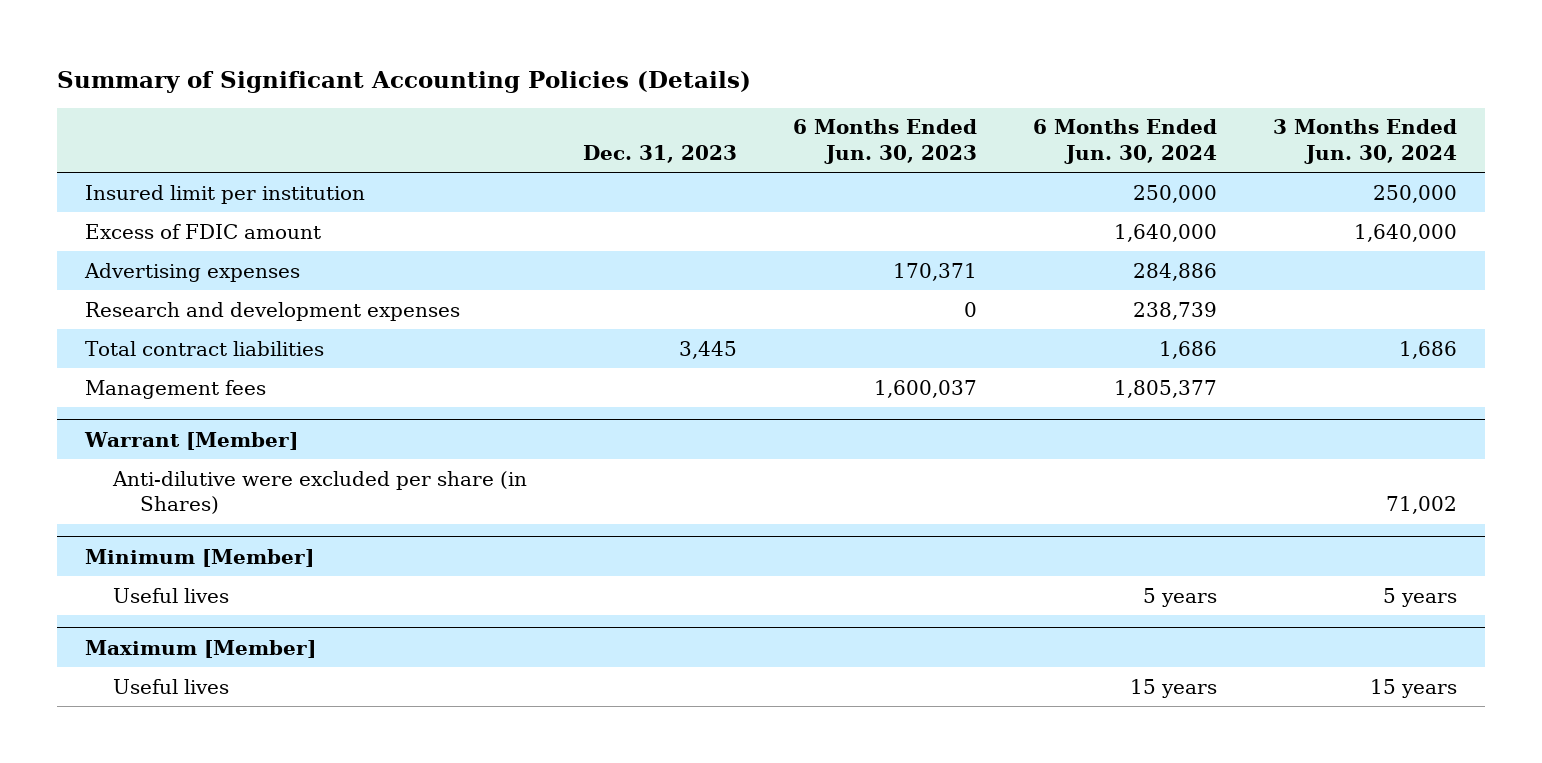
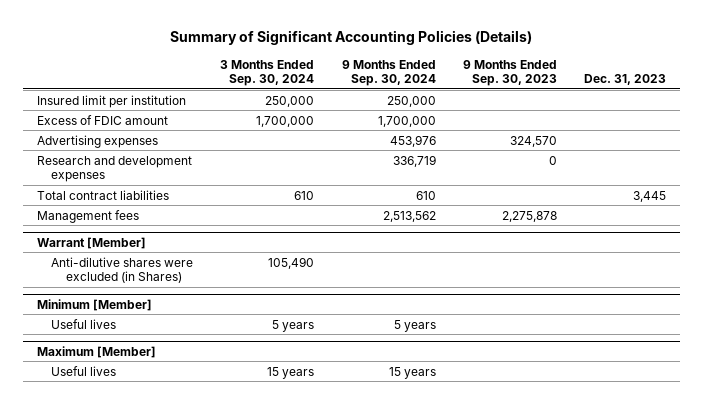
- | Dec. 31, 2023 | 6 Months Ended Jun. 30, 2023 | 6 Months Ended Jun. 30, 2024 | 3 Months Ended Jun. 30, 2024
+ | 3 Months Ended Sep. 30, 2024 | 9 Months Ended Sep. 30, 2024 | 9 Months Ended Sep. 30, 2023 | Dec. 31, 2023
@ Warrant [Member]
- Anti-dilutive were excluded per share (in Shares) | | | | 71,002
+ Anti-dilutive shares were excluded (in Shares) | 105,490 | | |

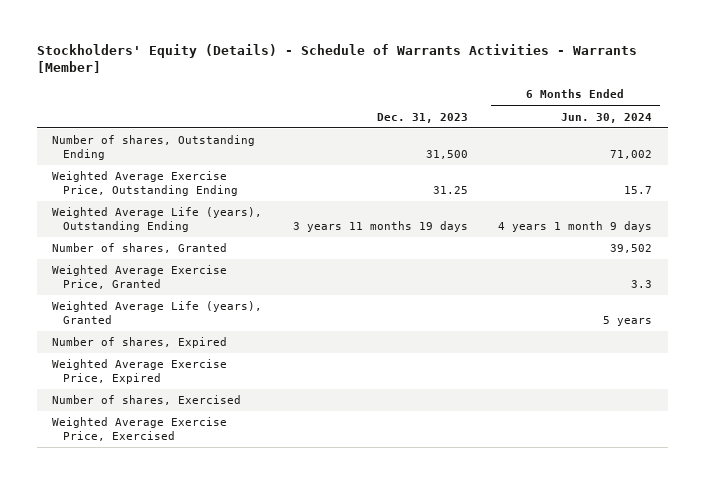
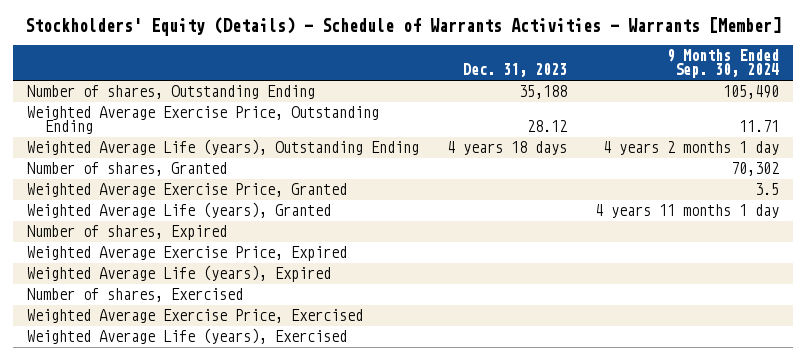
- | Dec. 31, 2023 | 6 Months Ended Jun. 30, 2024
+ | Dec. 31, 2023 | 9 Months Ended Sep. 30, 2024
- Number of shares, Outstanding Ending | 31,500 | 71,002
- Weighted Average Exercise Price, Outstanding Ending | 31.25 | 15.7
- Weighted Average Life (years), Outstanding Ending | 3 years 11 months 19 days | 4 years 1 month 9 days
+ Number of shares, Outstanding Ending | 35,188 | 105,490
+ Weighted Average Exercise Price, Outstanding Ending | 28.12 | 11.71
+ Weighted Average Life (years), Outstanding Ending | 4 years 18 days | 4 years 2 months 1 day
+ Weighted Average Life (years), Expired
+ Weighted Average Life (years), Exercised

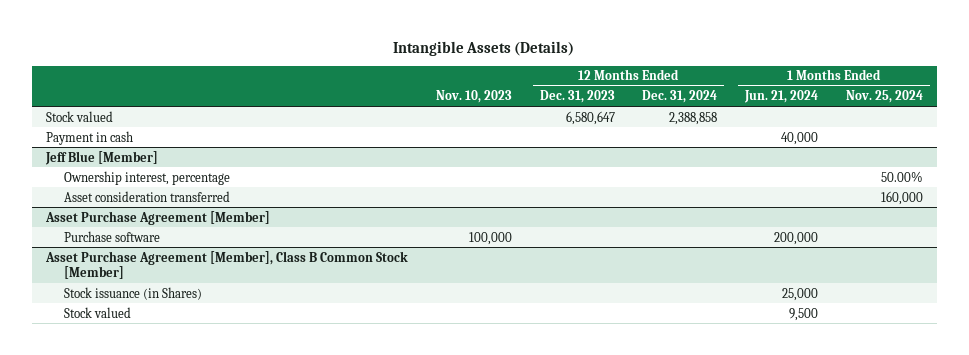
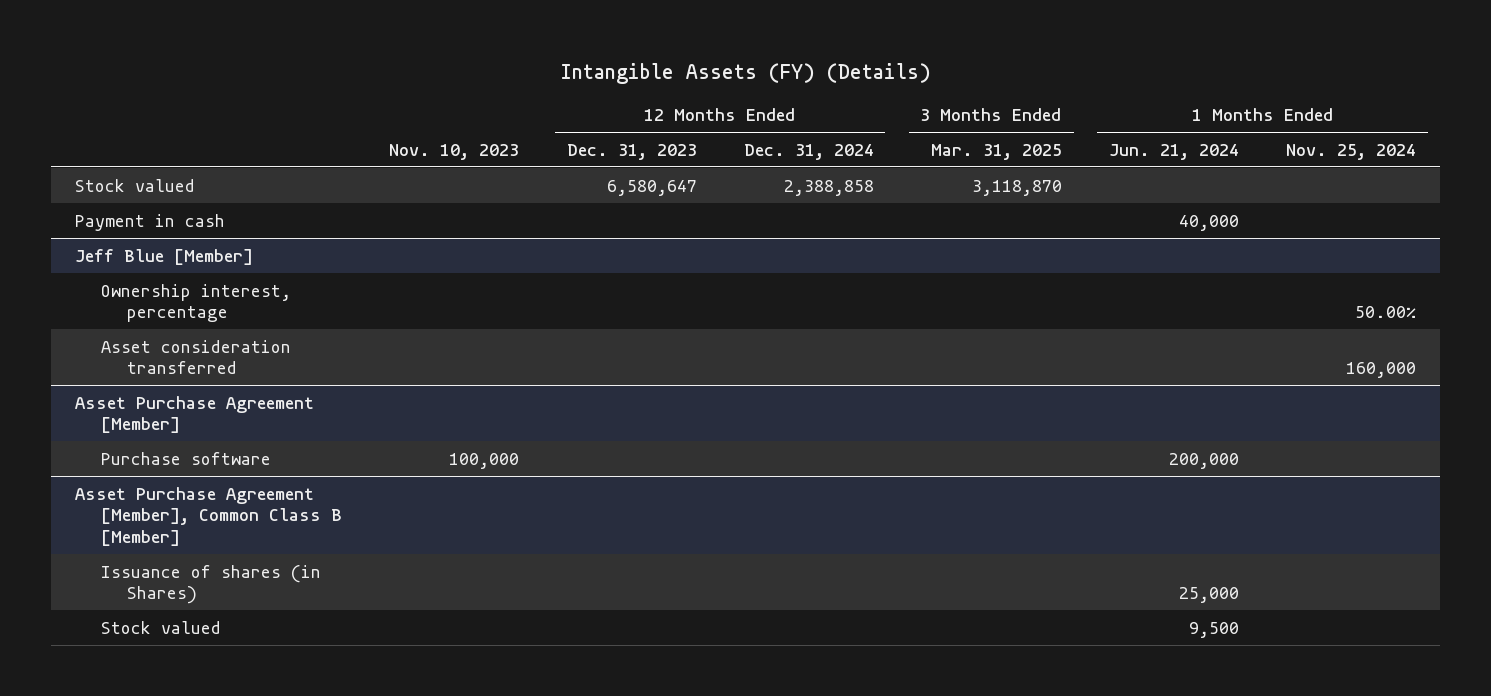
- Intangible Assets (Details)
+ Intangible Assets (FY) (Details)
- | Nov. 10, 2023 | 12 Months Ended Dec. 31, 2023 | 12 Months Ended Dec. 31, 2024 | 1 Months Ended Jun. 21, 2024 | 1 Months Ended Nov. 25, 2024
+ | Nov. 10, 2023 | 12 Months Ended Dec. 31, 2023 | 12 Months Ended Dec. 31, 2024 | 3 Months Ended Mar. 31, 2025 | 1 Months Ended Jun. 21, 2024 | 1 Months Ended Nov. 25, 2024
- Asset Purchase Agreement [Member], Class B Common Stock [Member]
- Stock issuance (in Shares) | | | | 25,000 |
+ Asset Purchase Agreement [Member], Common Class B [Member]
+ Issuance of shares (in Shares) | | | | | 25,000 |

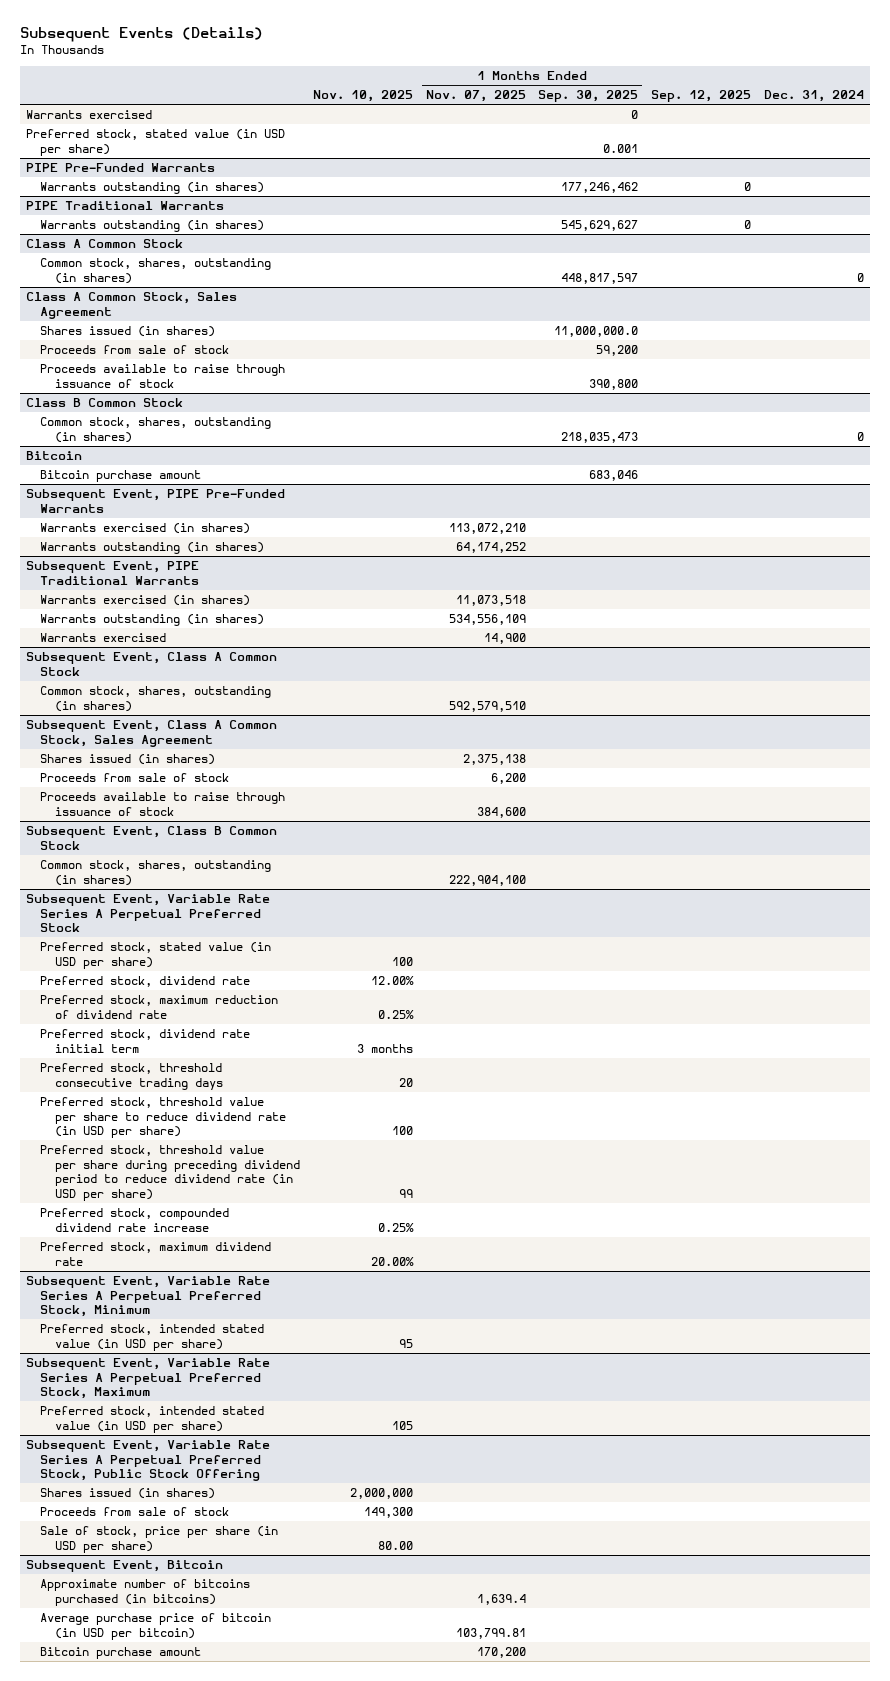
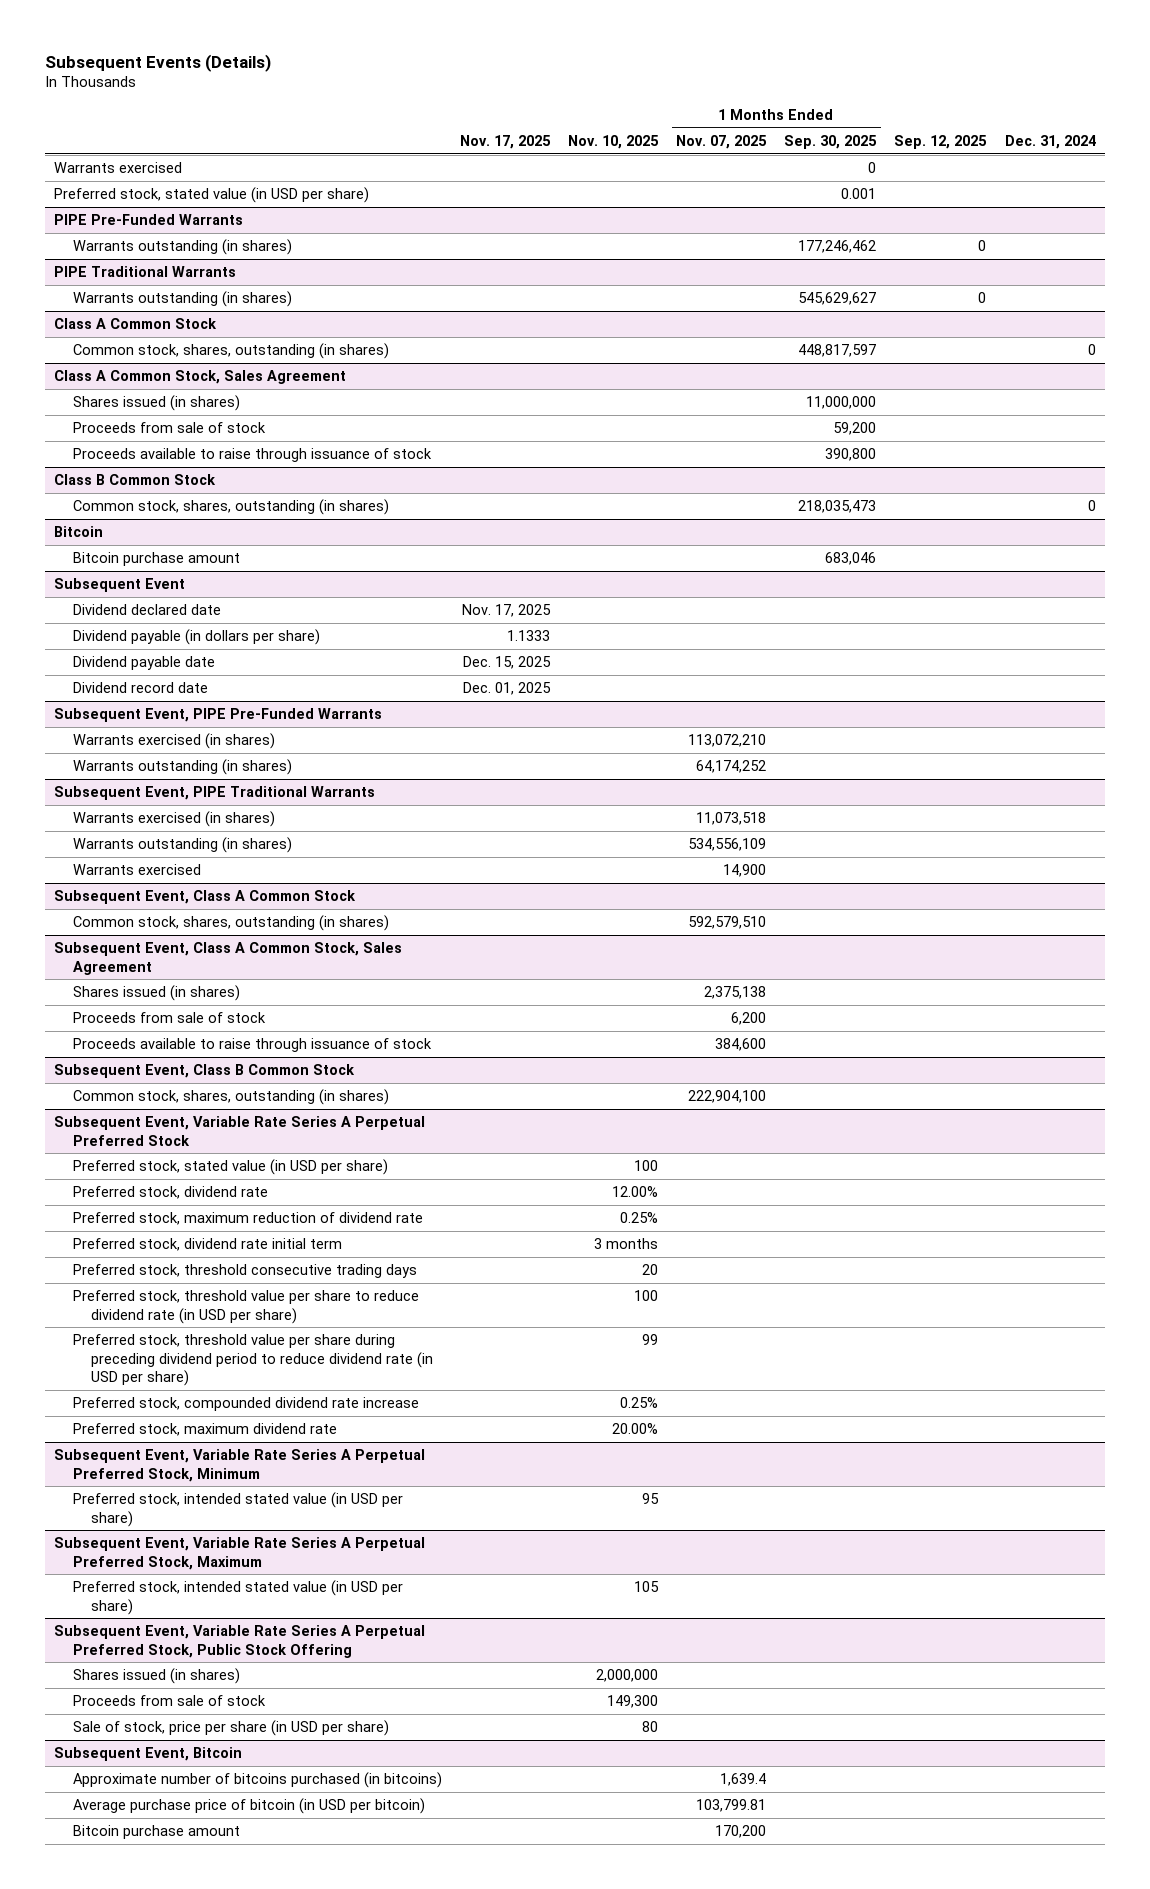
- | Nov. 10, 2025 | 1 Months Ended Nov. 07, 2025 | 1 Months Ended Sep. 30, 2025 | Sep. 12, 2025 | Dec. 31, 2024
+ | Nov. 17, 2025 | Nov. 10, 2025 | 1 Months Ended Nov. 07, 2025 | 1 Months Ended Sep. 30, 2025 | Sep. 12, 2025 | Dec. 31, 2024
@ Class A Common Stock, Sales Agreement
- Shares issued (in shares) | | | 11,000,000.0 | |
+ Shares issued (in shares) | | | | 11,000,000 | |
+ Subsequent Event
+ Dividend declared date | Nov. 17, 2025 | | | | |
+ Dividend payable (in dollars per share) | 1.1333 | | | | |
+ Dividend payable date | Dec. 15, 2025 | | | | |
+ Dividend record date | Dec. 01, 2025 | | | | |
@ Subsequent Event, Variable Rate Series A Perpetual Preferred Stock, Public Stock Offering
- Sale of stock, price per share (in USD per share) | 80.00 | | | |
+ Sale of stock, price per share (in USD per share) | | 80 | | | |

